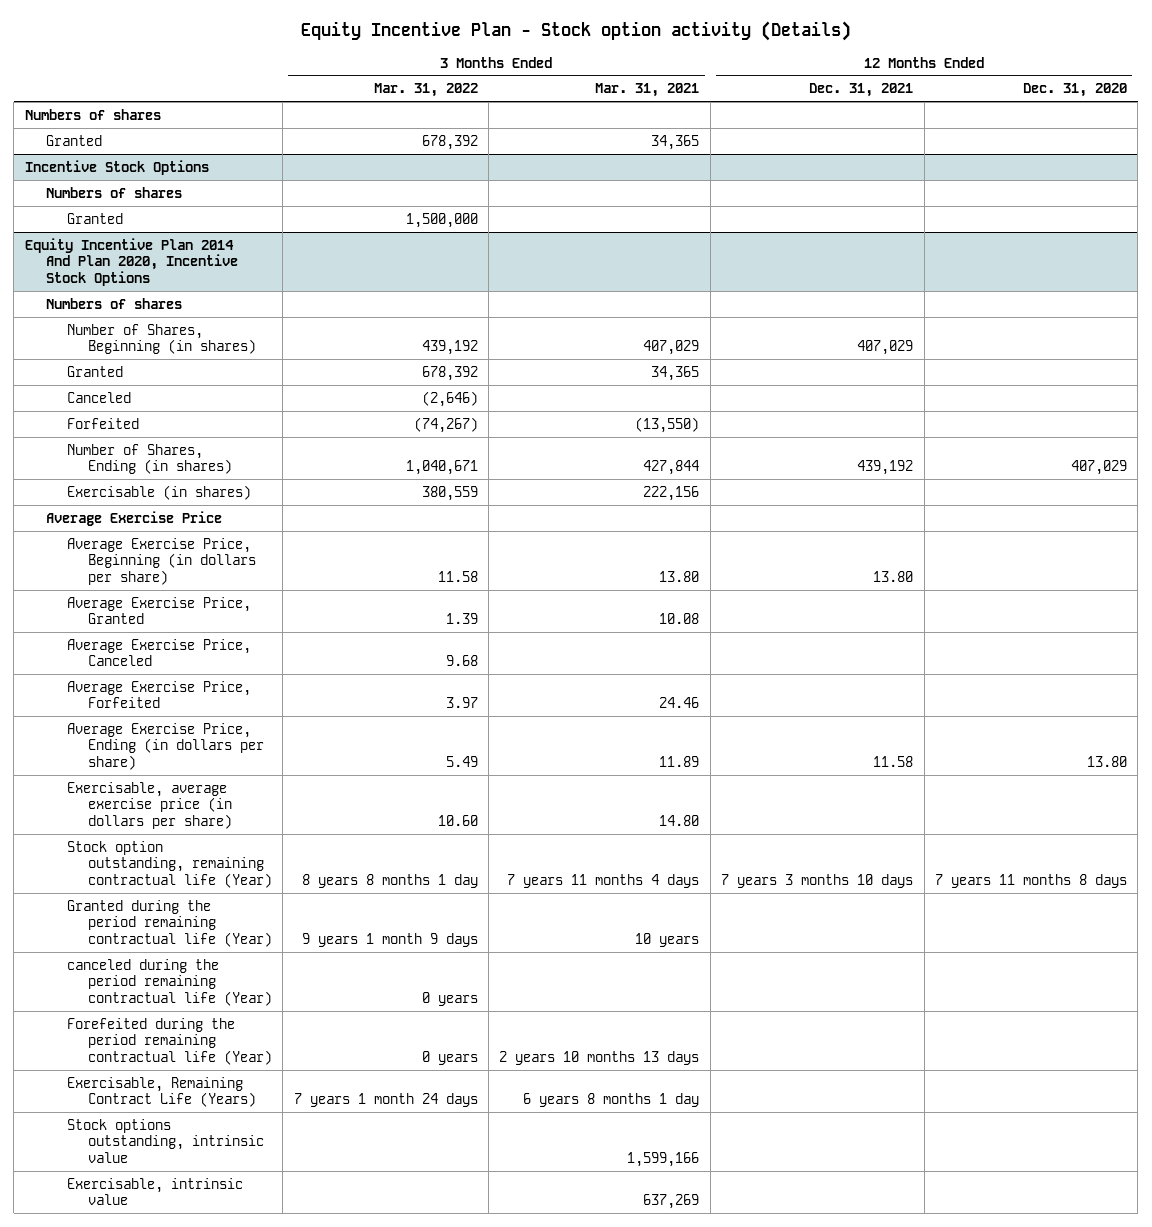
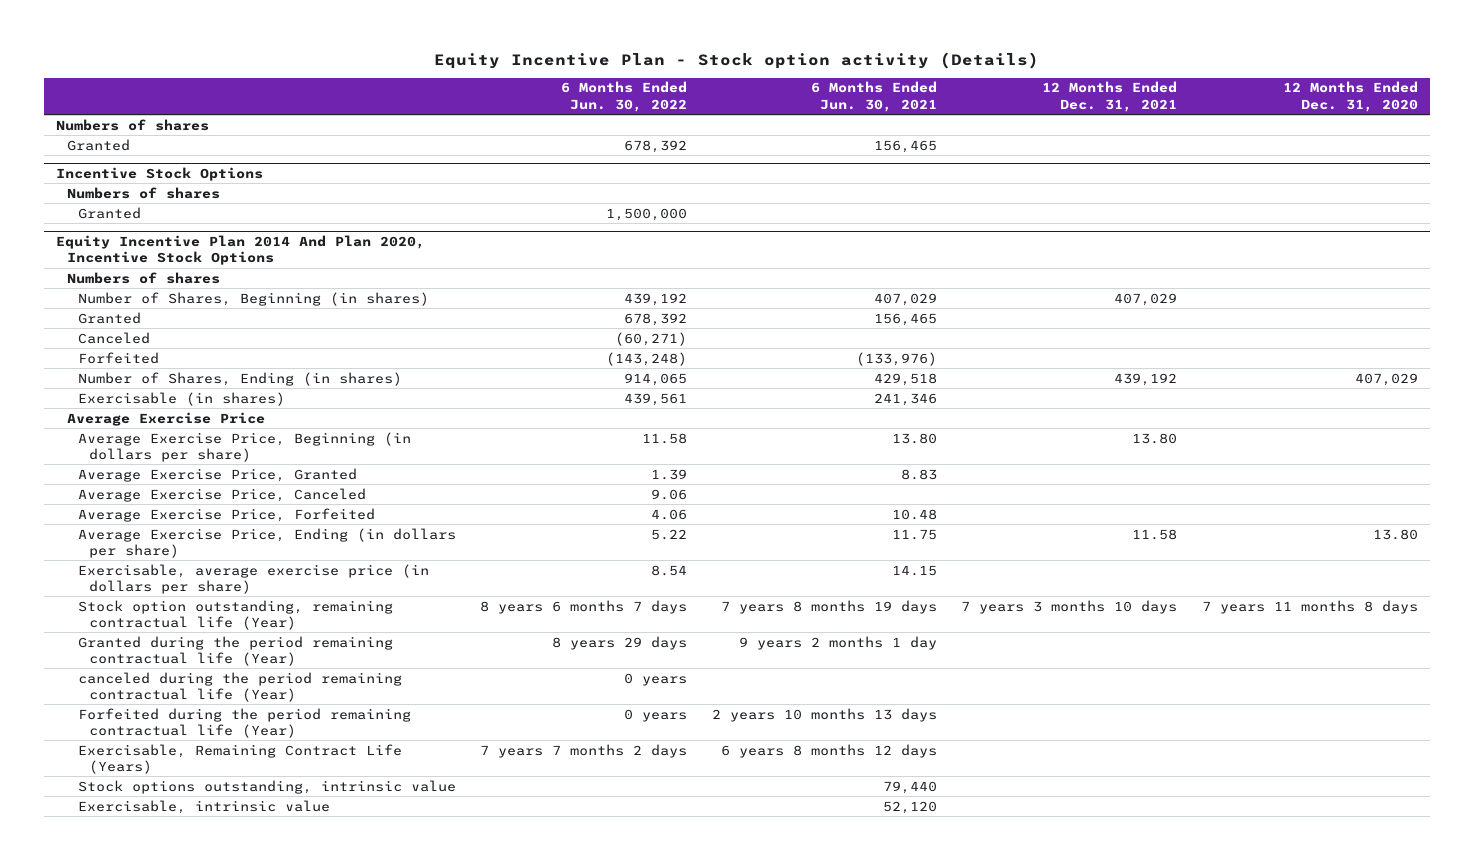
- | 3 Months Ended Mar. 31, 2022 | 3 Months Ended Mar. 31, 2021 | 12 Months Ended Dec. 31, 2021 | 12 Months Ended Dec. 31, 2020
+ | 6 Months Ended Jun. 30, 2022 | 6 Months Ended Jun. 30, 2021 | 12 Months Ended Dec. 31, 2021 | 12 Months Ended Dec. 31, 2020
@ Equity Incentive Plan 2014 And Plan 2020, Incentive Stock Options
- Forefeited during the period remaining contractual life (Year) | 0 years | 2 years 10 months 13 days | |
+ Forfeited during the period remaining contractual life (Year) | 0 years | 2 years 10 months 13 days | |

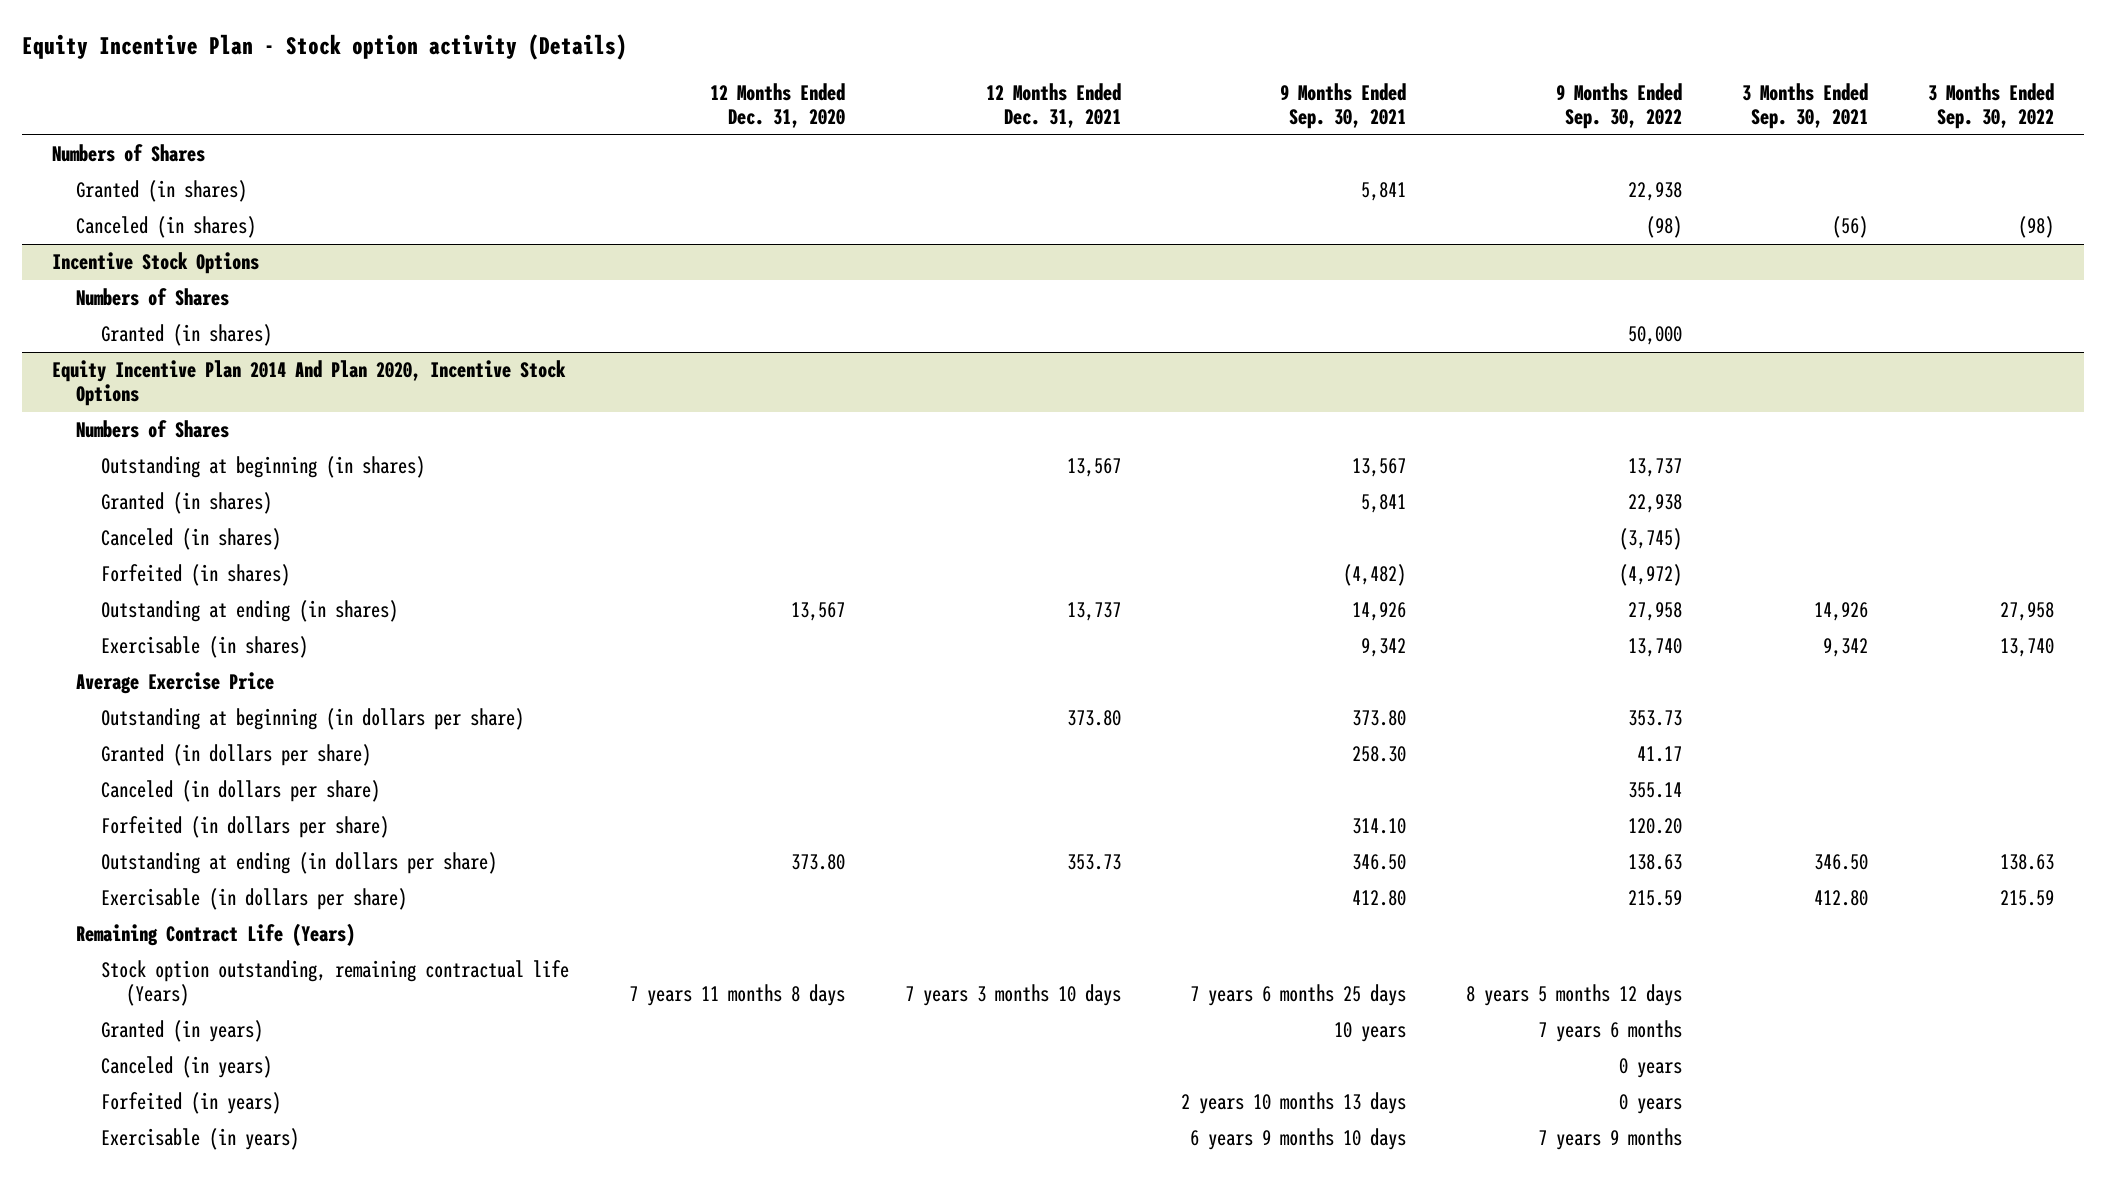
- | 6 Months Ended Jun. 30, 2022 | 6 Months Ended Jun. 30, 2021 | 12 Months Ended Dec. 31, 2021 | 12 Months Ended Dec. 31, 2020
+ | 12 Months Ended Dec. 31, 2020 | 12 Months Ended Dec. 31, 2021 | 9 Months Ended Sep. 30, 2021 | 9 Months Ended Sep. 30, 2022 | 3 Months Ended Sep. 30, 2021 | 3 Months Ended Sep. 30, 2022
- Numbers of shares
- Granted | 678,392 | 156,465 | |
+ Numbers of Shares
+ Granted (in shares) | | | 5,841 | 22,938 | |
+ Canceled (in shares) | | | | (98) | (56) | (98)
@ Incentive Stock Options
- Numbers of shares
- Granted | 1,500,000 | | |
+ Numbers of Shares
+ Granted (in shares) | | | | 50,000 | |
@ Equity Incentive Plan 2014 And Plan 2020, Incentive Stock Options
- Numbers of shares
- Number of Shares, Beginning (in shares) | 439,192 | 407,029 | 407,029 |
- Granted | 678,392 | 156,465 | |
- Canceled | (60,271) | | |
- Forfeited | (143,248) | (133,976) | |
- Number of Shares, Ending (in shares) | 914,065 | 429,518 | 439,192 | 407,029
+ Numbers of Shares
+ Outstanding at beginning (in shares) | | 13,567 | 13,567 | 13,737 | |
+ Granted (in shares) | | | 5,841 | 22,938 | |
+ Canceled (in shares) | | | | (3,745) | |
+ Forfeited (in shares) | | | (4,482) | (4,972) | |
+ Outstanding at ending (in shares) | 13,567 | 13,737 | 14,926 | 27,958 | 14,926 | 27,958
- Average Exercise Price, Beginning (in dollars per share) | 11.58 | 13.80 | 13.80 |
- Average Exercise Price, Granted | 1.39 | 8.83 | |
- Average Exercise Price, Canceled | 9.06 | | |
- Average Exercise Price, Forfeited | 4.06 | 10.48 | |
- Average Exercise Price, Ending (in dollars per share) | 5.22 | 11.75 | 11.58 | 13.80
- Exercisable, average exercise price (in dollars per share) | 8.54 | 14.15 | |
- Stock option outstanding, remaining contractual life (Year) | 8 years 6 months 7 days | 7 years 8 months 19 days | 7 years 3 months 10 days | 7 years 11 months 8 days
- Granted during the period remaining contractual life (Year) | 8 years 29 days | 9 years 2 months 1 day | |
- canceled during the period remaining contractual life (Year) | 0 years | | |
- Forfeited during the period remaining contractual life (Year) | 0 years | 2 years 10 months 13 days | |
- Exercisable, Remaining Contract Life (Years) | 7 years 7 months 2 days | 6 years 8 months 12 days | |
- Stock options outstanding, intrinsic value | | 79,440 | |
- Exercisable, intrinsic value | | 52,120 | |
+ Outstanding at beginning (in dollars per share) | | 373.80 | 373.80 | 353.73 | |
+ Granted (in dollars per share) | | | 258.30 | 41.17 | |
+ Canceled (in dollars per share) | | | | 355.14 | |
+ Forfeited (in dollars per share) | | | 314.10 | 120.20 | |
+ Outstanding at ending (in dollars per share) | 373.80 | 353.73 | 346.50 | 138.63 | 346.50 | 138.63
+ Exercisable (in dollars per share) | | | 412.80 | 215.59 | 412.80 | 215.59
+ Remaining Contract Life (Years)
+ Stock option outstanding, remaining contractual life (Years) | 7 years 11 months 8 days | 7 years 3 months 10 days | 7 years 6 months 25 days | 8 years 5 months 12 days | |
+ Granted (in years) | | | 10 years | 7 years 6 months | |
+ Canceled (in years) | | | | 0 years | |
+ Forfeited (in years) | | | 2 years 10 months 13 days | 0 years | |
+ Exercisable (in years) | | | 6 years 9 months 10 days | 7 years 9 months | |

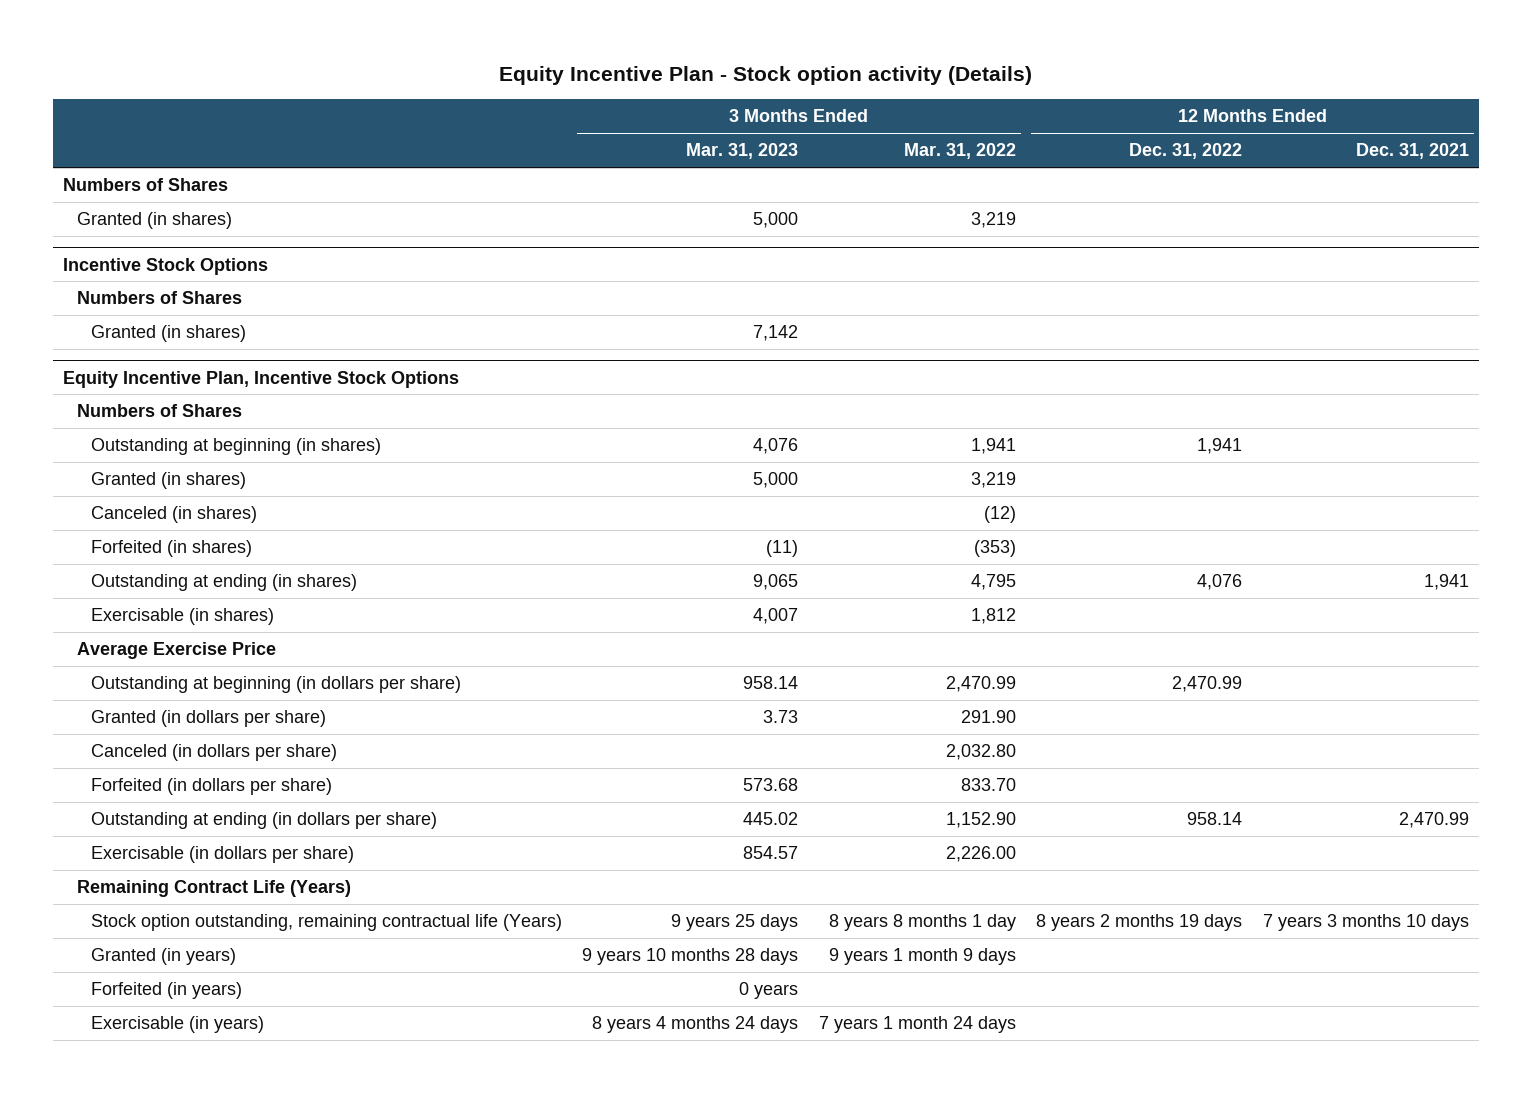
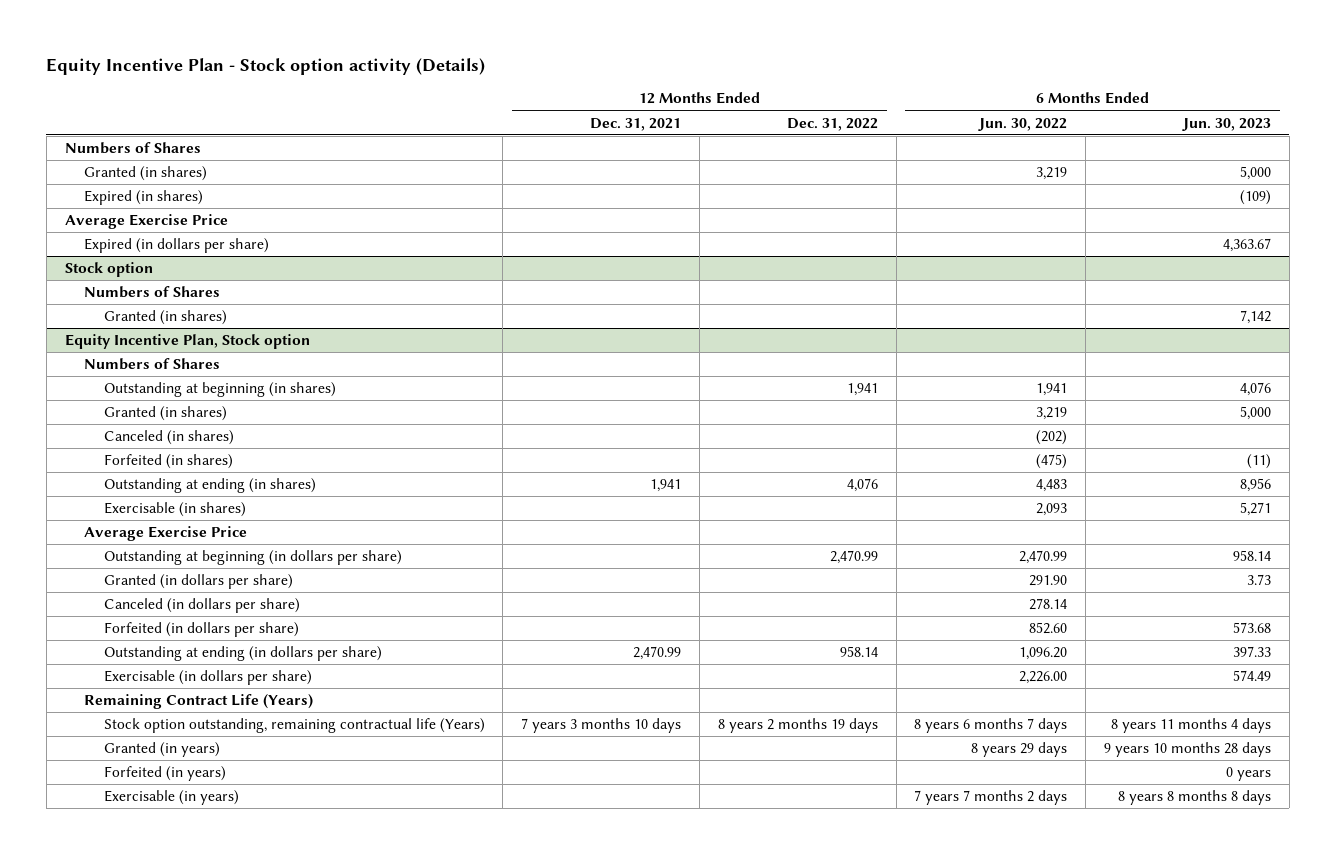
- | 3 Months Ended Mar. 31, 2023 | 3 Months Ended Mar. 31, 2022 | 12 Months Ended Dec. 31, 2022 | 12 Months Ended Dec. 31, 2021
+ | 12 Months Ended Dec. 31, 2021 | 12 Months Ended Dec. 31, 2022 | 6 Months Ended Jun. 30, 2022 | 6 Months Ended Jun. 30, 2023
- Incentive Stock Options
+ Expired (in shares) | | | | (109)
+ Average Exercise Price
+ Expired (in dollars per share) | | | | 4,363.67
+ Stock option
- Equity Incentive Plan, Incentive Stock Options
+ Equity Incentive Plan, Stock option

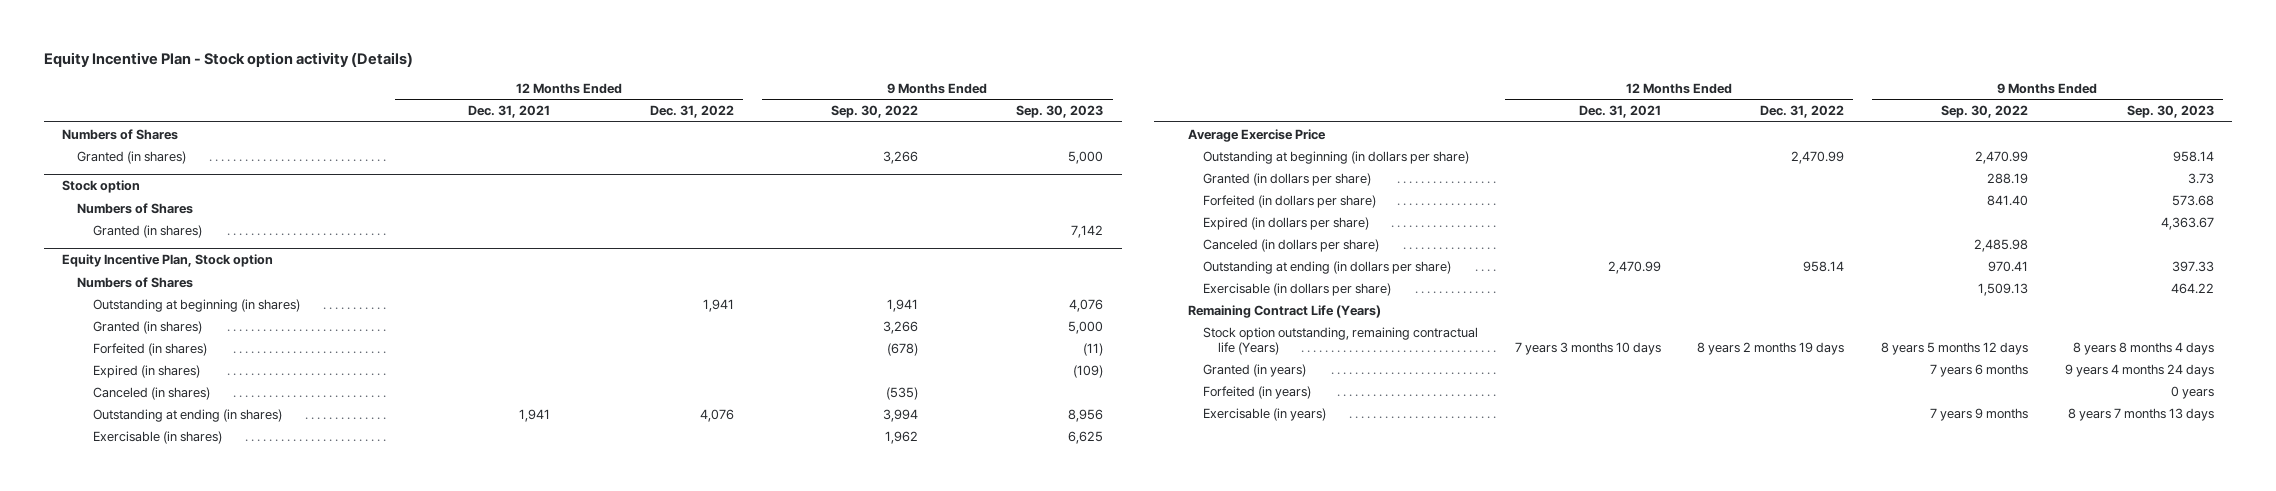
- | 12 Months Ended Dec. 31, 2021 | 12 Months Ended Dec. 31, 2022 | 6 Months Ended Jun. 30, 2022 | 6 Months Ended Jun. 30, 2023
+ | 12 Months Ended Dec. 31, 2021 | 12 Months Ended Dec. 31, 2022 | 9 Months Ended Sep. 30, 2022 | 9 Months Ended Sep. 30, 2023
- Expired (in shares) | | | | (109)
- Average Exercise Price
- Expired (in dollars per share) | | | | 4,363.67
@ Equity Incentive Plan, Stock option
+ Expired (in shares) | | | | (109)
moved down: Canceled (in shares) | | | (535) |
+ Expired (in dollars per share) | | | | 4,363.67
moved down: Canceled (in dollars per share) | | | 2,485.98 |

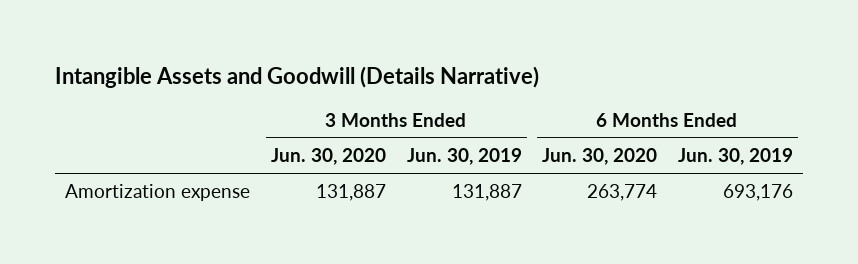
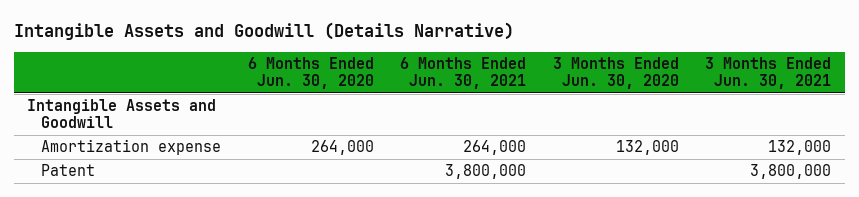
- | 3 Months Ended Jun. 30, 2020 | 3 Months Ended Jun. 30, 2019 | 6 Months Ended Jun. 30, 2020 | 6 Months Ended Jun. 30, 2019
+ | 6 Months Ended Jun. 30, 2020 | 6 Months Ended Jun. 30, 2021 | 3 Months Ended Jun. 30, 2020 | 3 Months Ended Jun. 30, 2021
- Amortization expense | 131,887 | 131,887 | 263,774 | 693,176
+ Intangible Assets and Goodwill
+ Amortization expense | 264,000 | 264,000 | 132,000 | 132,000
+ Patent | | 3,800,000 | | 3,800,000

